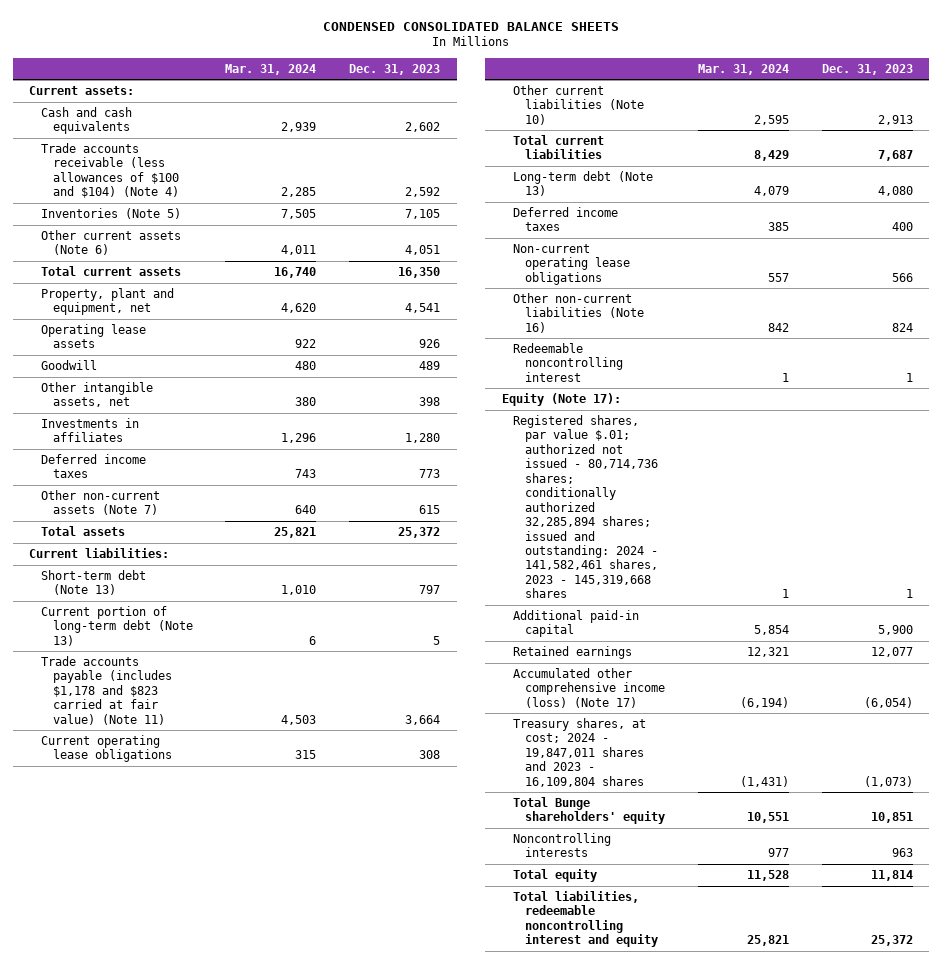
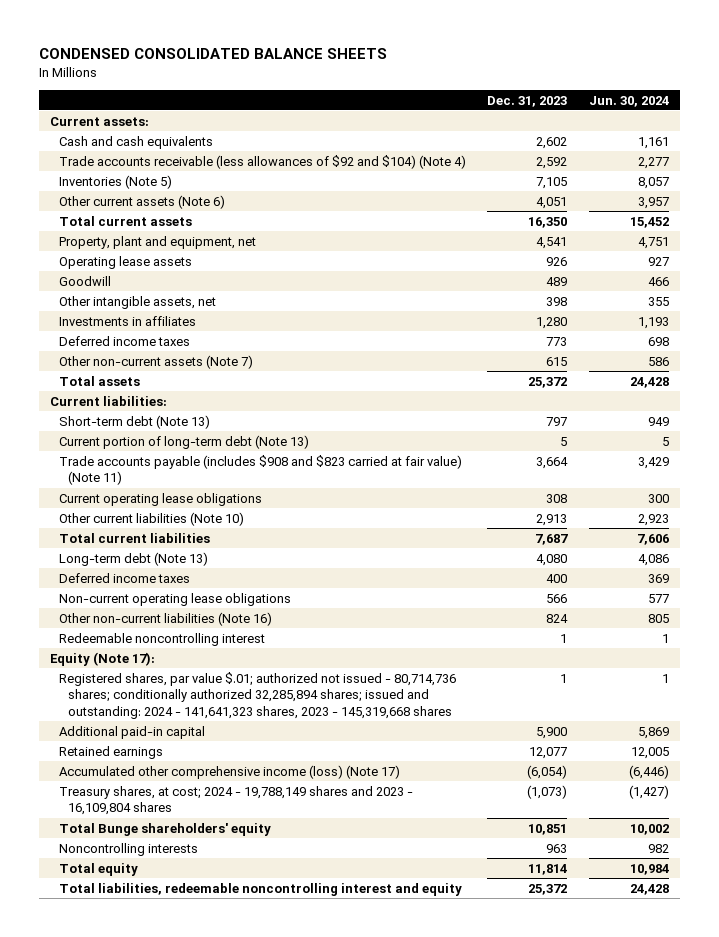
- | Mar. 31, 2024 | Dec. 31, 2023
+ | Dec. 31, 2023 | Jun. 30, 2024
- Trade accounts receivable (less allowances of $100 and $104) (Note 4) | 2,285 | 2,592
+ Trade accounts receivable (less allowances of $92 and $104) (Note 4) | 2,592 | 2,277
- Trade accounts payable (includes $1,178 and $823 carried at fair value) (Note 11) | 4,503 | 3,664
+ Trade accounts payable (includes $908 and $823 carried at fair value) (Note 11) | 3,664 | 3,429
- Registered shares, par value $.01; authorized not issued - 80,714,736 shares; conditionally authorized 32,285,894 shares; issued and outstanding: 2024 - 141,582,461 shares, 2023 - 145,319,668 shares | 1 | 1
+ Registered shares, par value $.01; authorized not issued - 80,714,736 shares; conditionally authorized 32,285,894 shares; issued and outstanding: 2024 - 141,641,323 shares, 2023 - 145,319,668 shares | 1 | 1
- Treasury shares, at cost; 2024 - 19,847,011 shares and 2023 - 16,109,804 shares | (1,431) | (1,073)
+ Treasury shares, at cost; 2024 - 19,788,149 shares and 2023 - 16,109,804 shares | (1,073) | (1,427)

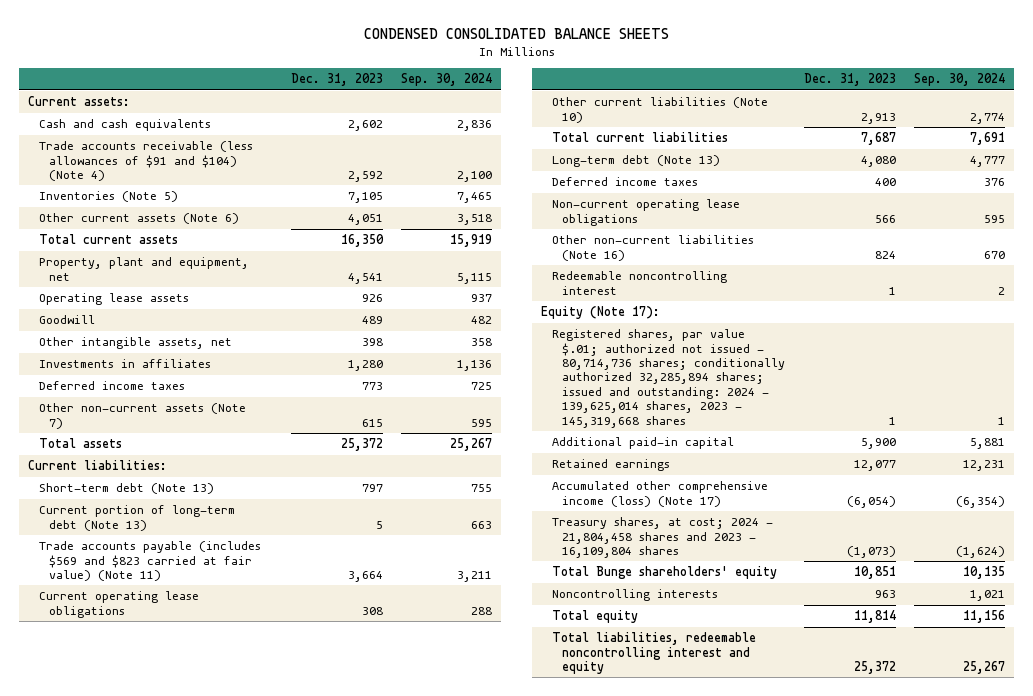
- | Dec. 31, 2023 | Jun. 30, 2024
+ | Dec. 31, 2023 | Sep. 30, 2024
- Trade accounts receivable (less allowances of $92 and $104) (Note 4) | 2,592 | 2,277
+ Trade accounts receivable (less allowances of $91 and $104) (Note 4) | 2,592 | 2,100
- Trade accounts payable (includes $908 and $823 carried at fair value) (Note 11) | 3,664 | 3,429
+ Trade accounts payable (includes $569 and $823 carried at fair value) (Note 11) | 3,664 | 3,211
- Registered shares, par value $.01; authorized not issued - 80,714,736 shares; conditionally authorized 32,285,894 shares; issued and outstanding: 2024 - 141,641,323 shares, 2023 - 145,319,668 shares | 1 | 1
+ Registered shares, par value $.01; authorized not issued - 80,714,736 shares; conditionally authorized 32,285,894 shares; issued and outstanding: 2024 - 139,625,014 shares, 2023 - 145,319,668 shares | 1 | 1
- Treasury shares, at cost; 2024 - 19,788,149 shares and 2023 - 16,109,804 shares | (1,073) | (1,427)
+ Treasury shares, at cost; 2024 - 21,804,458 shares and 2023 - 16,109,804 shares | (1,073) | (1,624)

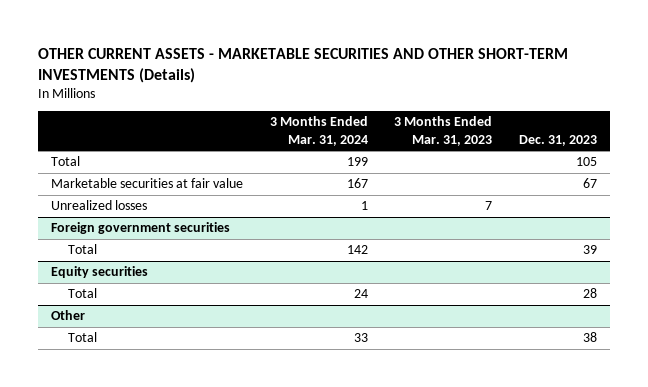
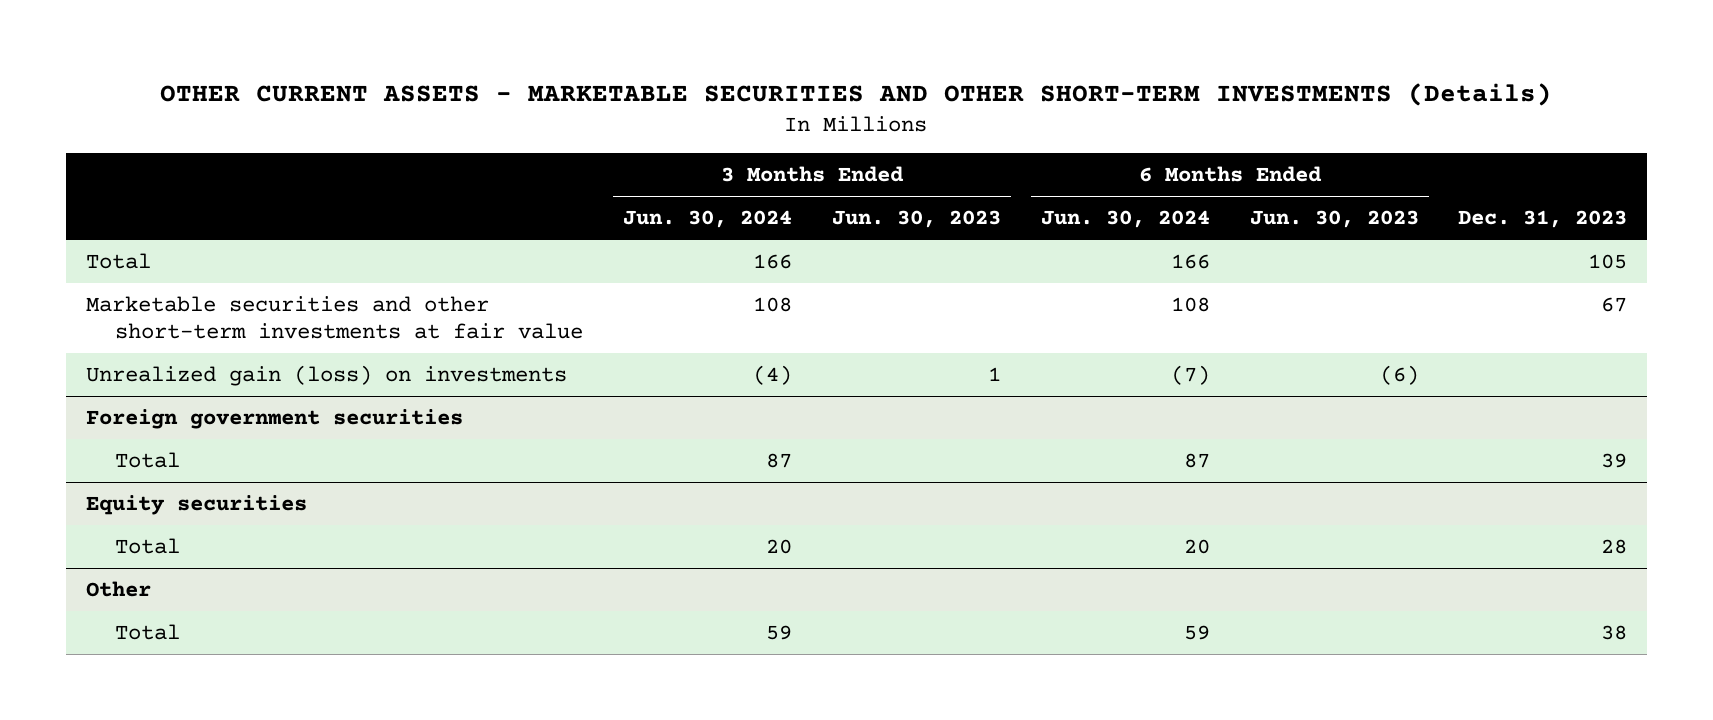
- | 3 Months Ended Mar. 31, 2024 | 3 Months Ended Mar. 31, 2023 | Dec. 31, 2023
+ | 3 Months Ended Jun. 30, 2024 | 3 Months Ended Jun. 30, 2023 | 6 Months Ended Jun. 30, 2024 | 6 Months Ended Jun. 30, 2023 | Dec. 31, 2023
- Marketable securities at fair value | 167 | | 67
- Unrealized losses | 1 | 7 |
+ Marketable securities and other short-term investments at fair value | 108 | | 108 | | 67
+ Unrealized gain (loss) on investments | (4) | 1 | (7) | (6) |

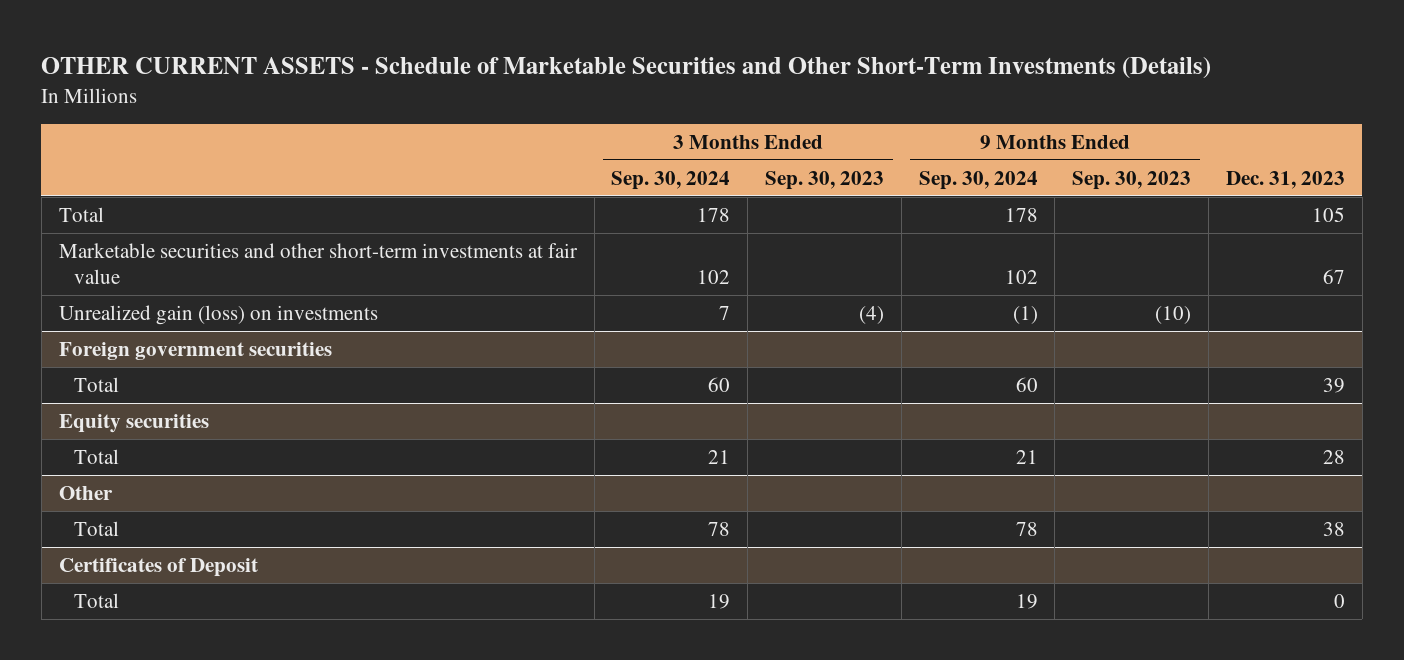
- OTHER CURRENT ASSETS - MARKETABLE SECURITIES AND OTHER SHORT-TERM INVESTMENTS (Details)
+ OTHER CURRENT ASSETS - Schedule of Marketable Securities and Other Short-Term Investments (Details)
- | 3 Months Ended Jun. 30, 2024 | 3 Months Ended Jun. 30, 2023 | 6 Months Ended Jun. 30, 2024 | 6 Months Ended Jun. 30, 2023 | Dec. 31, 2023
+ | 3 Months Ended Sep. 30, 2024 | 3 Months Ended Sep. 30, 2023 | 9 Months Ended Sep. 30, 2024 | 9 Months Ended Sep. 30, 2023 | Dec. 31, 2023
+ Certificates of Deposit
+ Total | 19 | | 19 | | 0

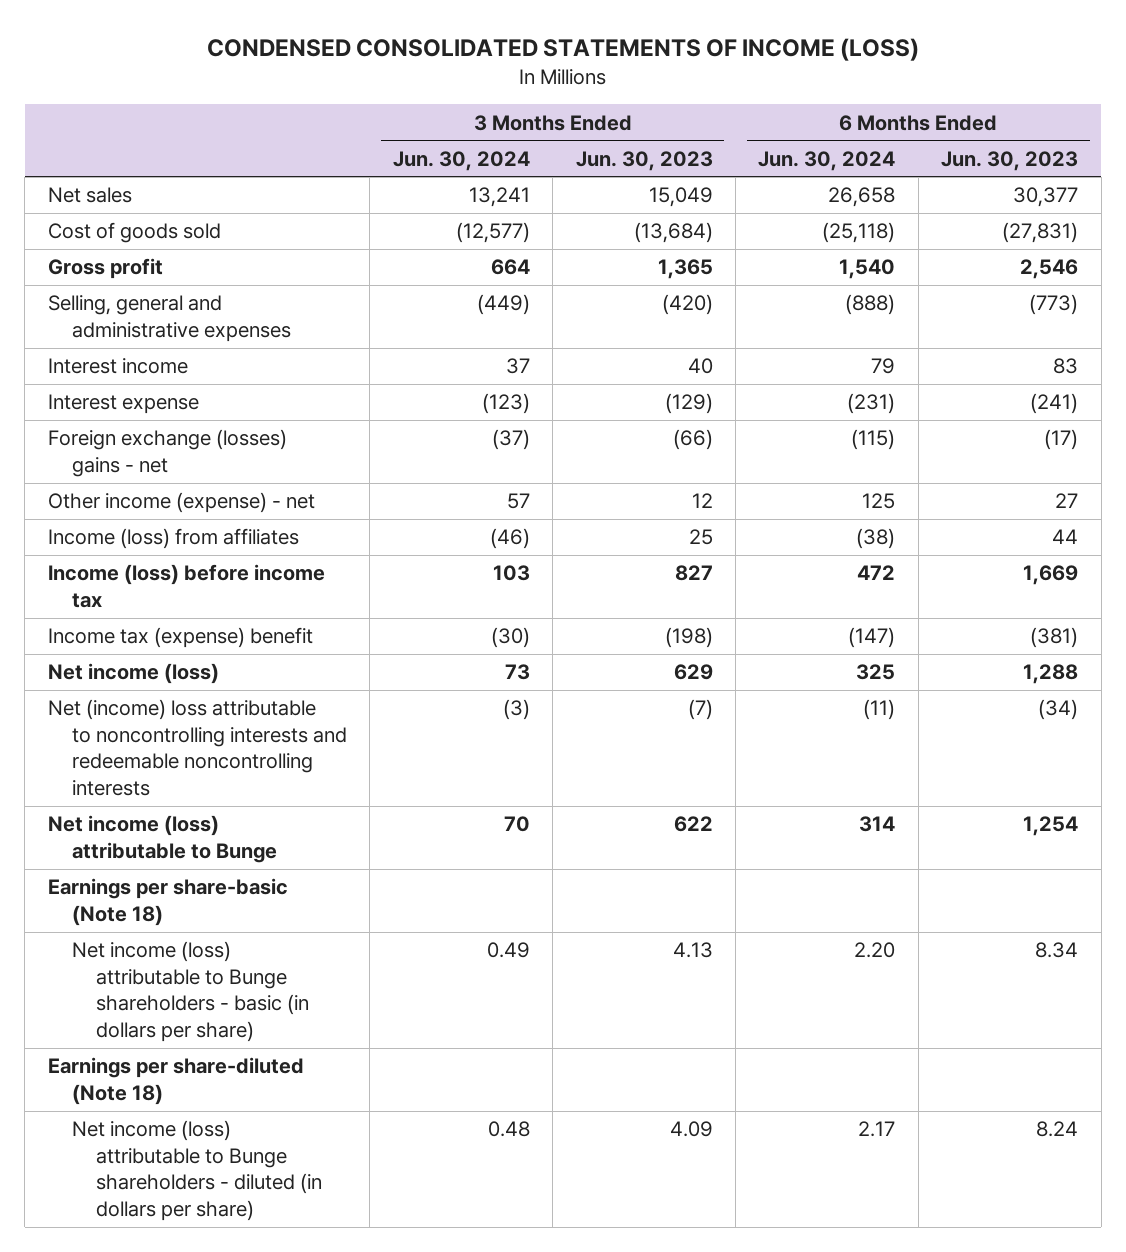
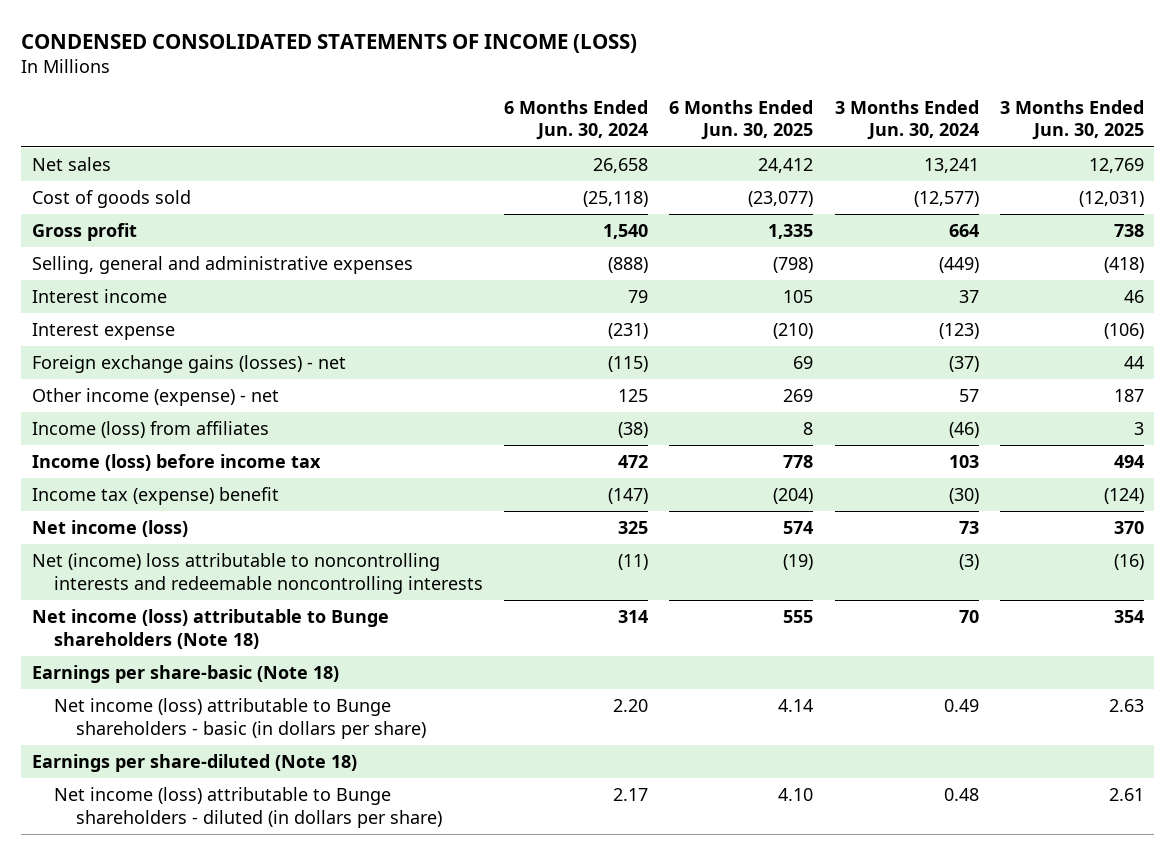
- | 3 Months Ended Jun. 30, 2024 | 3 Months Ended Jun. 30, 2023 | 6 Months Ended Jun. 30, 2024 | 6 Months Ended Jun. 30, 2023
+ | 6 Months Ended Jun. 30, 2024 | 6 Months Ended Jun. 30, 2025 | 3 Months Ended Jun. 30, 2024 | 3 Months Ended Jun. 30, 2025
- Foreign exchange (losses) gains - net | (37) | (66) | (115) | (17)
+ Foreign exchange gains (losses) - net | (115) | 69 | (37) | 44
- Net income (loss) attributable to Bunge | 70 | 622 | 314 | 1,254
+ Net income (loss) attributable to Bunge shareholders (Note 18) | 314 | 555 | 70 | 354

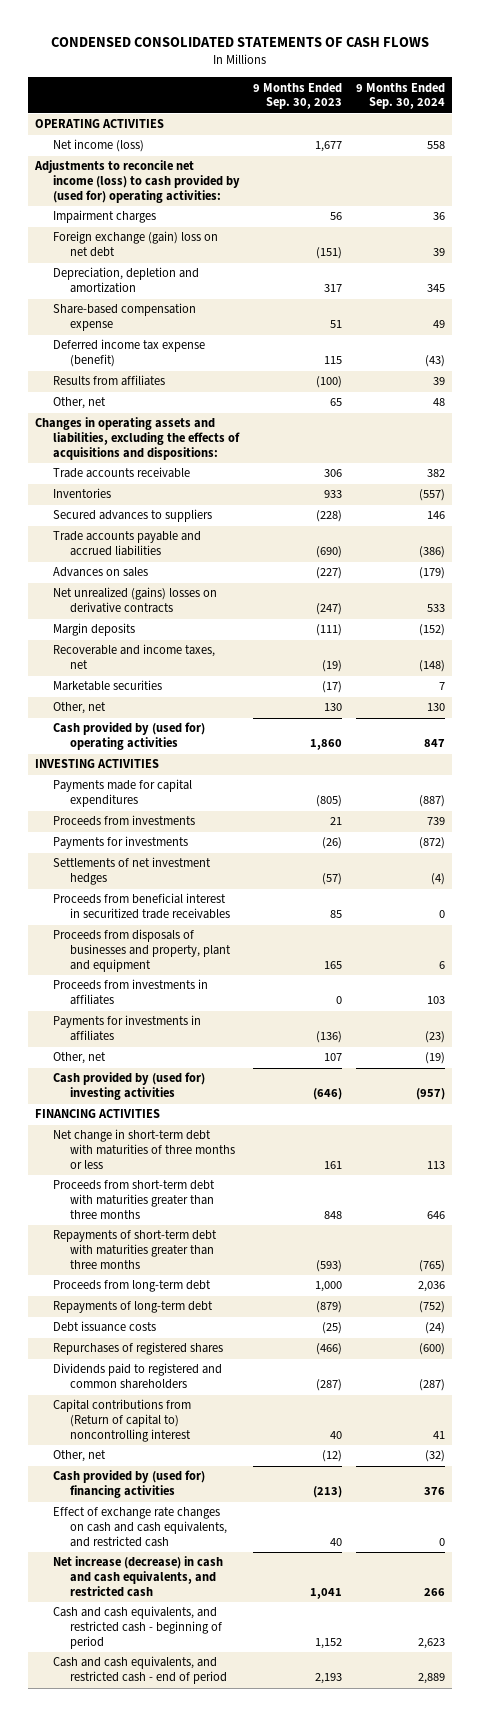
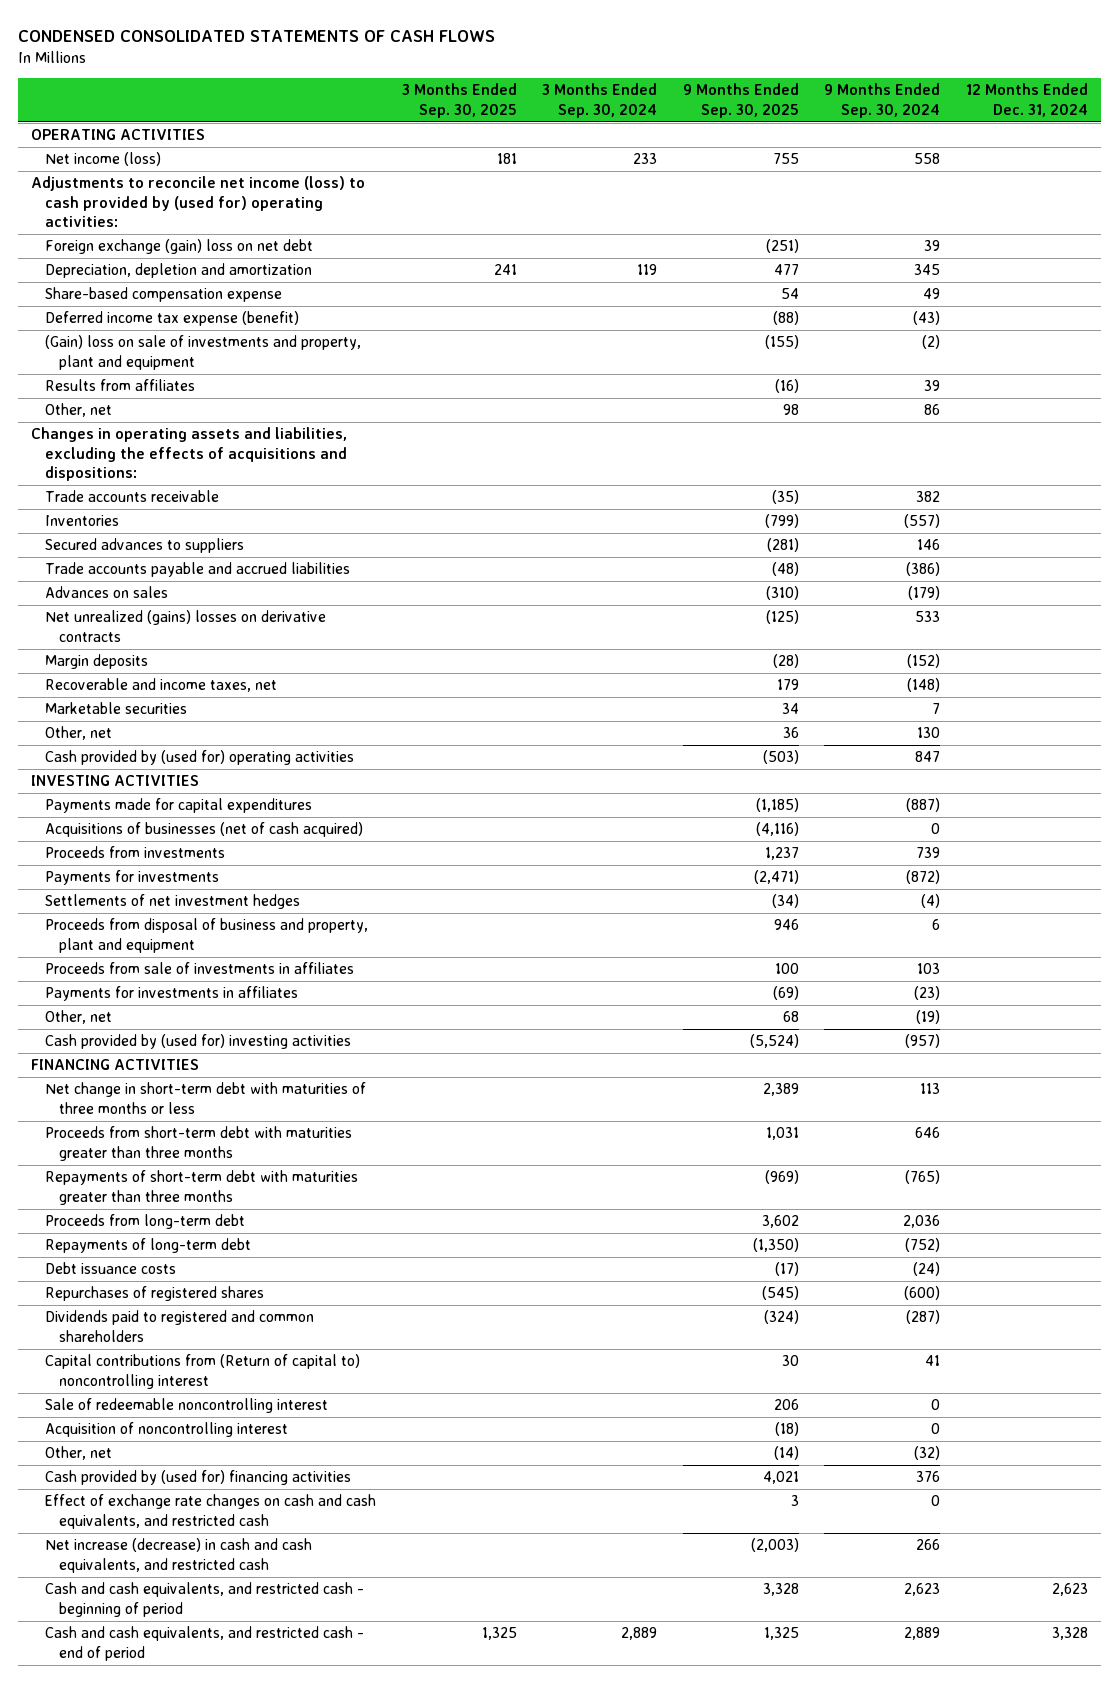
- | 9 Months Ended Sep. 30, 2023 | 9 Months Ended Sep. 30, 2024
+ | 3 Months Ended Sep. 30, 2025 | 3 Months Ended Sep. 30, 2024 | 9 Months Ended Sep. 30, 2025 | 9 Months Ended Sep. 30, 2024 | 12 Months Ended Dec. 31, 2024
- Impairment charges | 56 | 36
+ (Gain) loss on sale of investments and property, plant and equipment | | | (155) | (2) |
- Other, net | 65 | 48
+ Other, net | | | 98 | 86 |
+ Acquisitions of businesses (net of cash acquired) | | | (4,116) | 0 |
- Proceeds from beneficial interest in securitized trade receivables | 85 | 0
- Proceeds from disposals of businesses and property, plant and equipment | 165 | 6
- Proceeds from investments in affiliates | 0 | 103
+ Proceeds from disposal of business and property, plant and equipment | | | 946 | 6 |
+ Proceeds from sale of investments in affiliates | | | 100 | 103 |
+ Sale of redeemable noncontrolling interest | | | 206 | 0 |
+ Acquisition of noncontrolling interest | | | (18) | 0 |

